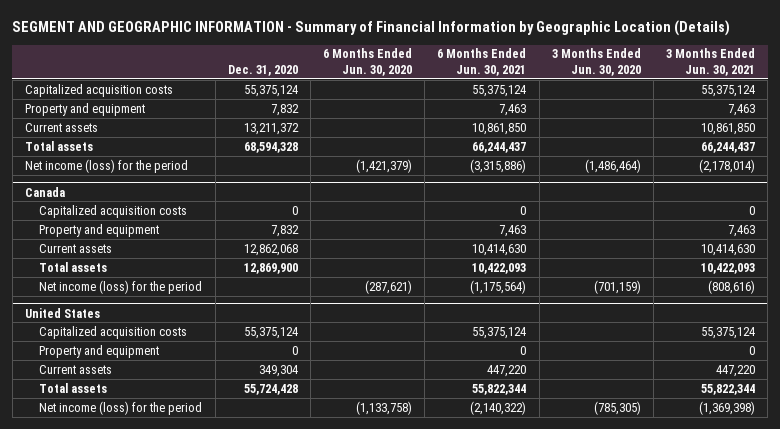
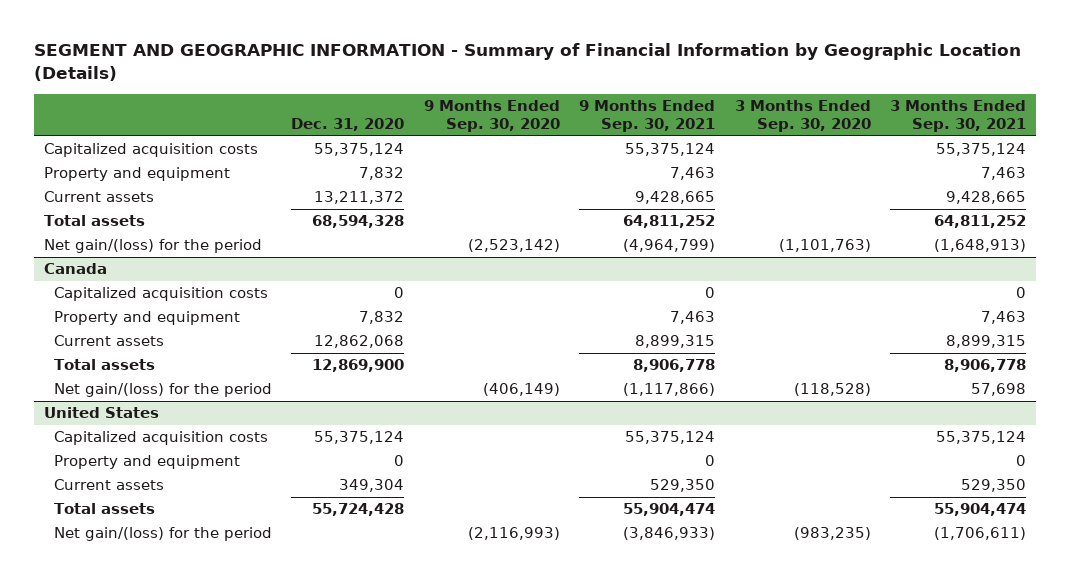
- | Dec. 31, 2020 | 6 Months Ended Jun. 30, 2020 | 6 Months Ended Jun. 30, 2021 | 3 Months Ended Jun. 30, 2020 | 3 Months Ended Jun. 30, 2021
+ | Dec. 31, 2020 | 9 Months Ended Sep. 30, 2020 | 9 Months Ended Sep. 30, 2021 | 3 Months Ended Sep. 30, 2020 | 3 Months Ended Sep. 30, 2021
- Net income (loss) for the period | | (1,421,379) | (3,315,886) | (1,486,464) | (2,178,014)
+ Net gain/(loss) for the period | | (2,523,142) | (4,964,799) | (1,101,763) | (1,648,913)
@ Canada
- Net income (loss) for the period | | (287,621) | (1,175,564) | (701,159) | (808,616)
+ Net gain/(loss) for the period | | (406,149) | (1,117,866) | (118,528) | 57,698
@ United States
- Net income (loss) for the period | | (1,133,758) | (2,140,322) | (785,305) | (1,369,398)
+ Net gain/(loss) for the period | | (2,116,993) | (3,846,933) | (983,235) | (1,706,611)

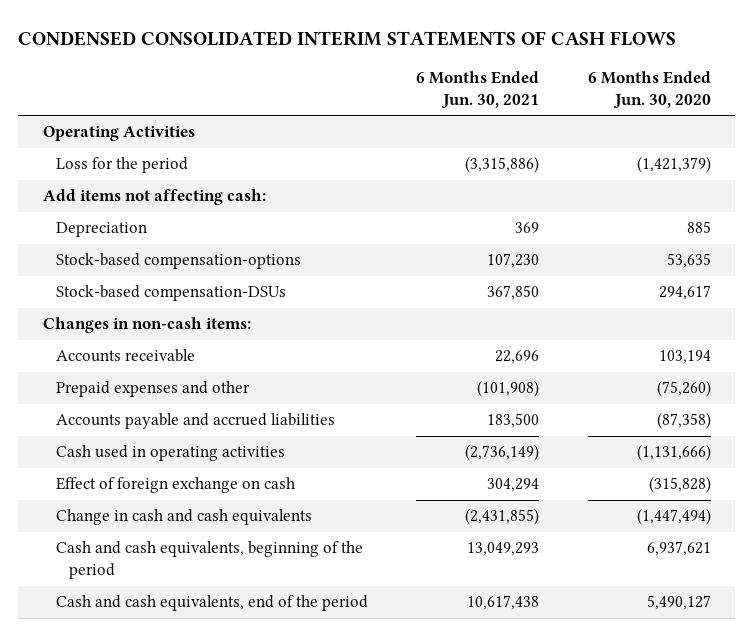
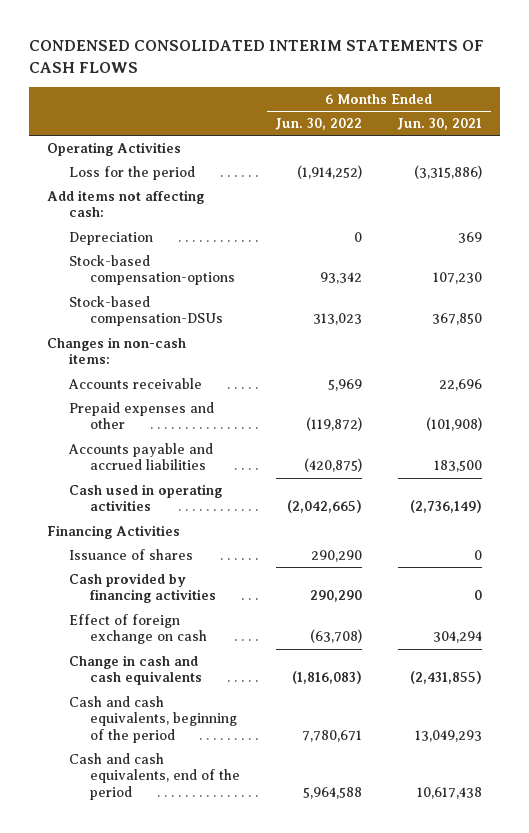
- | 6 Months Ended Jun. 30, 2021 | 6 Months Ended Jun. 30, 2020
+ | 6 Months Ended Jun. 30, 2022 | 6 Months Ended Jun. 30, 2021
+ Financing Activities
+ Issuance of shares | 290,290 | 0
+ Cash provided by financing activities | 290,290 | 0

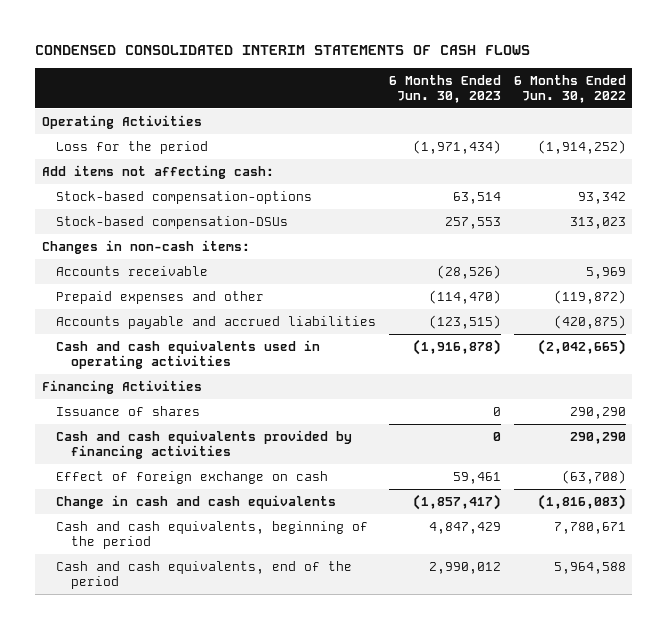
- | 6 Months Ended Jun. 30, 2022 | 6 Months Ended Jun. 30, 2021
+ | 6 Months Ended Jun. 30, 2023 | 6 Months Ended Jun. 30, 2022
- Depreciation | 0 | 369
- Cash used in operating activities | (2,042,665) | (2,736,149)
+ Cash and cash equivalents used in operating activities | (1,916,878) | (2,042,665)
- Cash provided by financing activities | 290,290 | 0
+ Cash and cash equivalents provided by financing activities | 0 | 290,290

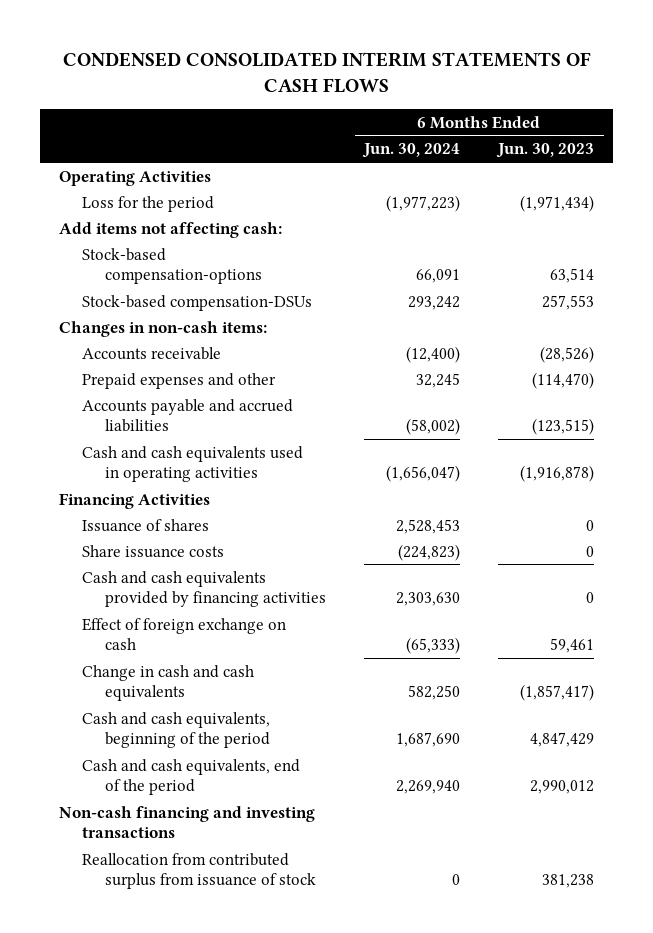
- | 6 Months Ended Jun. 30, 2023 | 6 Months Ended Jun. 30, 2022
+ | 6 Months Ended Jun. 30, 2024 | 6 Months Ended Jun. 30, 2023
+ Share issuance costs | (224,823) | 0
+ Non-cash financing and investing transactions
+ Reallocation from contributed surplus from issuance of stock | 0 | 381,238

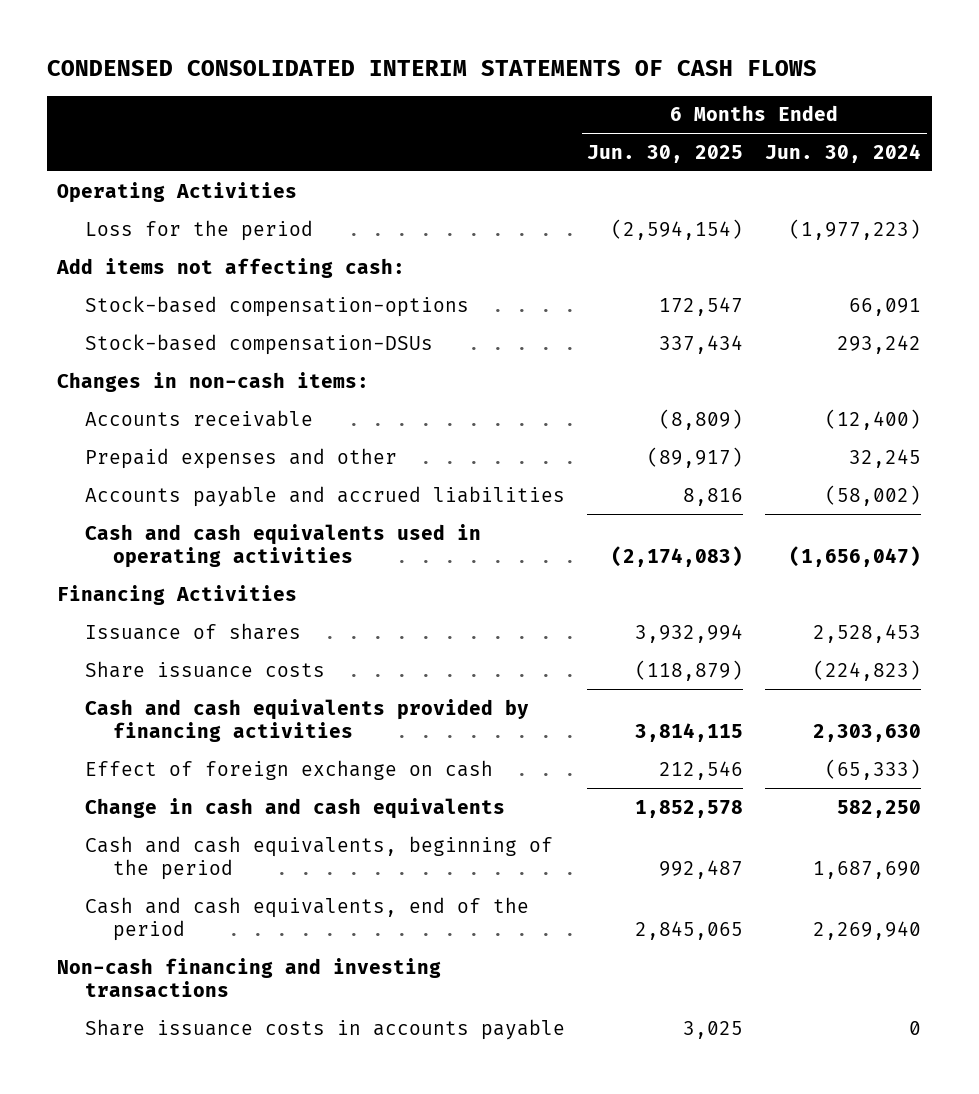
- | 6 Months Ended Jun. 30, 2024 | 6 Months Ended Jun. 30, 2023
+ | 6 Months Ended Jun. 30, 2025 | 6 Months Ended Jun. 30, 2024
- Reallocation from contributed surplus from issuance of stock | 0 | 381,238
+ Share issuance costs in accounts payable | 3,025 | 0

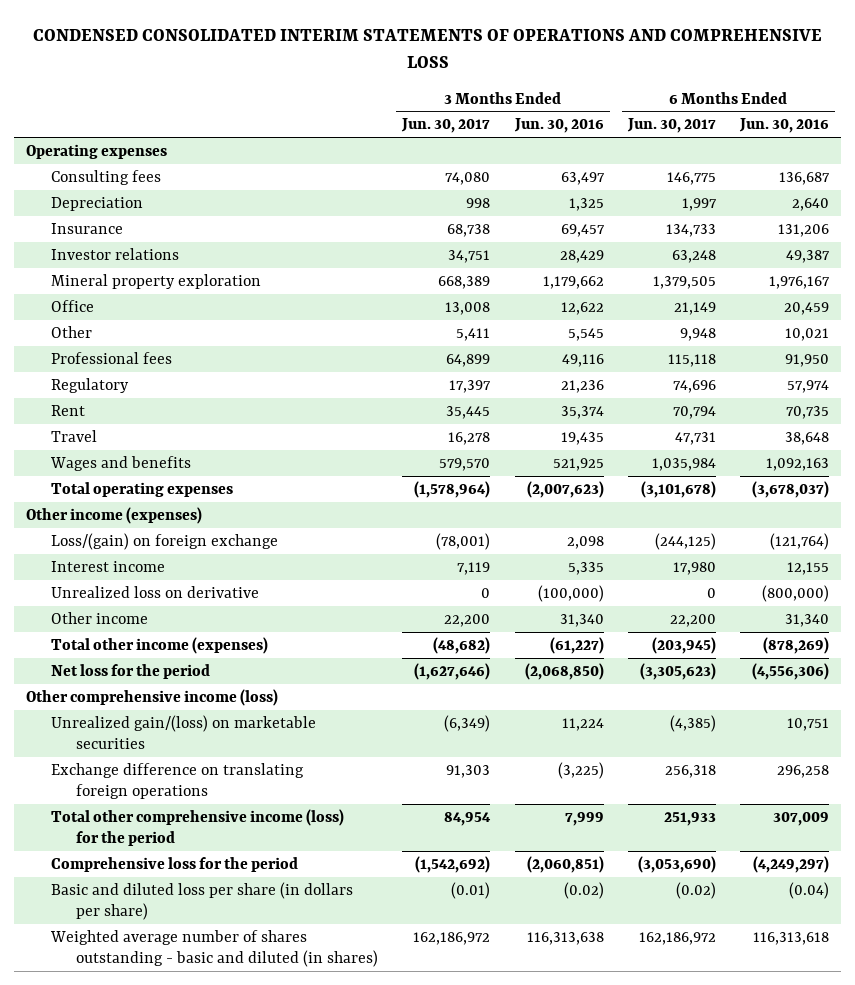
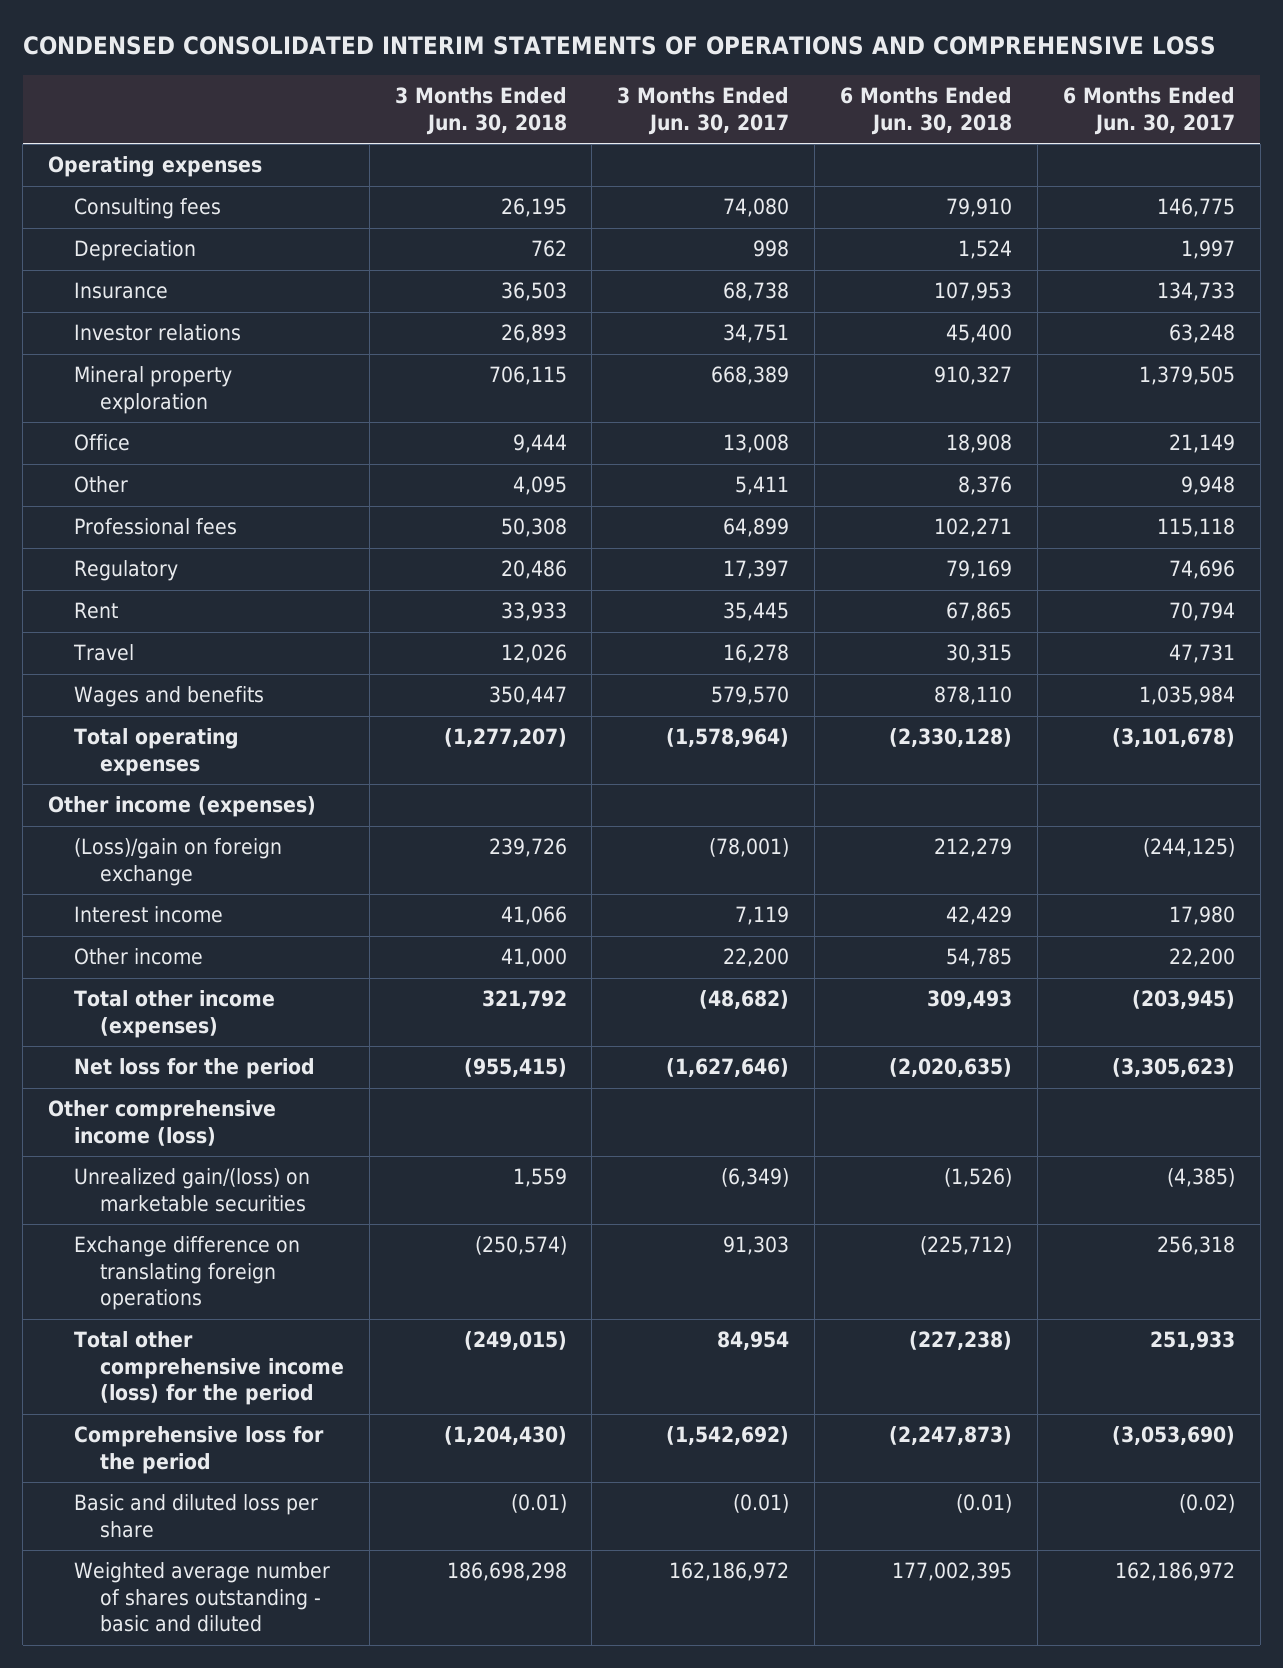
- | 3 Months Ended Jun. 30, 2017 | 3 Months Ended Jun. 30, 2016 | 6 Months Ended Jun. 30, 2017 | 6 Months Ended Jun. 30, 2016
+ | 3 Months Ended Jun. 30, 2018 | 3 Months Ended Jun. 30, 2017 | 6 Months Ended Jun. 30, 2018 | 6 Months Ended Jun. 30, 2017
- Loss/(gain) on foreign exchange | (78,001) | 2,098 | (244,125) | (121,764)
+ (Loss)/gain on foreign exchange | 239,726 | (78,001) | 212,279 | (244,125)
- Unrealized loss on derivative | 0 | (100,000) | 0 | (800,000)
- Basic and diluted loss per share (in dollars per share) | (0.01) | (0.02) | (0.02) | (0.04)
- Weighted average number of shares outstanding - basic and diluted (in shares) | 162,186,972 | 116,313,638 | 162,186,972 | 116,313,618
+ Basic and diluted loss per share | (0.01) | (0.01) | (0.01) | (0.02)
+ Weighted average number of shares outstanding - basic and diluted | 186,698,298 | 162,186,972 | 177,002,395 | 162,186,972

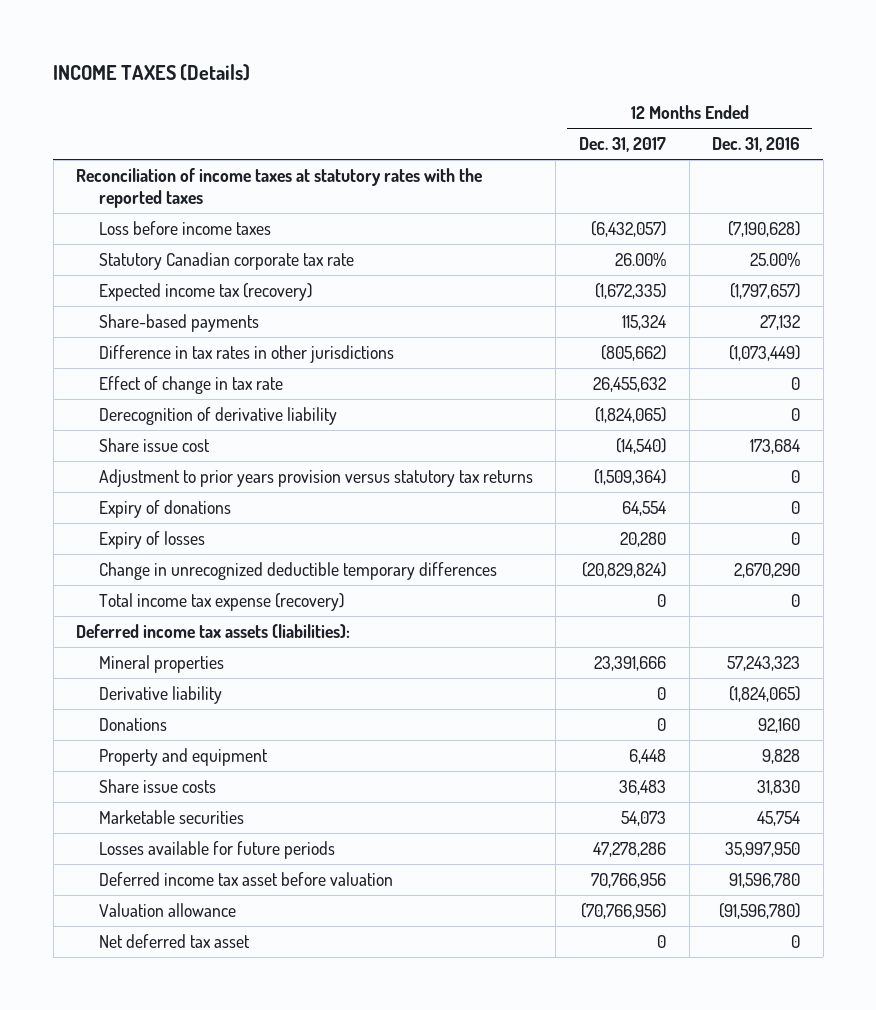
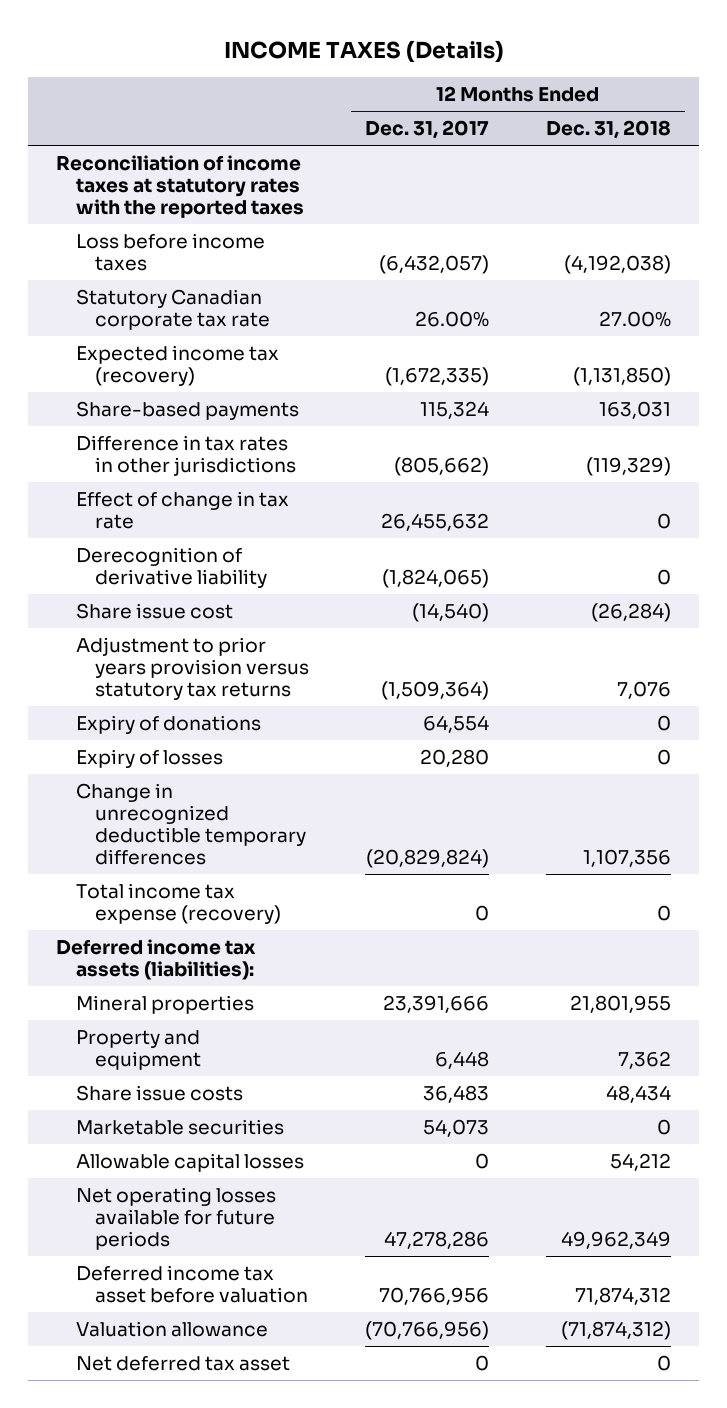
- | 12 Months Ended Dec. 31, 2017 | 12 Months Ended Dec. 31, 2016
+ | 12 Months Ended Dec. 31, 2017 | 12 Months Ended Dec. 31, 2018
- Derivative liability | 0 | (1,824,065)
- Donations | 0 | 92,160
- Losses available for future periods | 47,278,286 | 35,997,950
+ Allowable capital losses | 0 | 54,212
+ Net operating losses available for future periods | 47,278,286 | 49,962,349

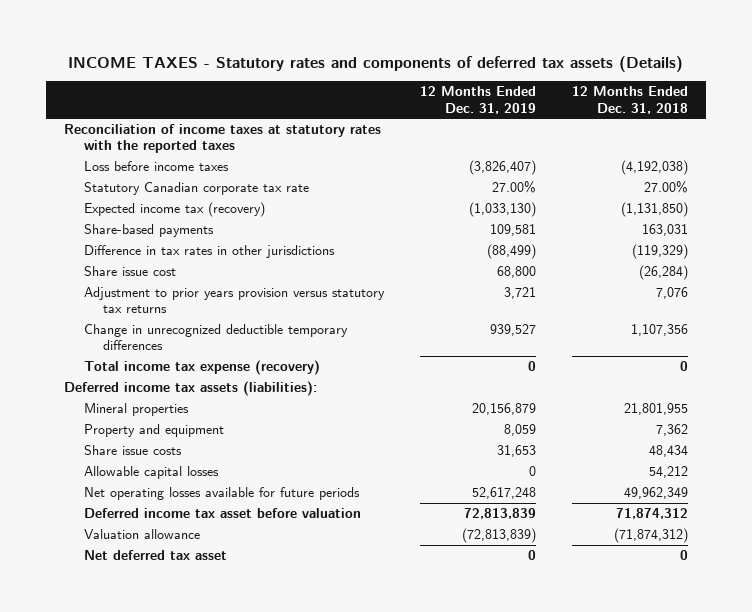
- INCOME TAXES (Details)
+ INCOME TAXES - Statutory rates and components of deferred tax assets (Details)
- | 12 Months Ended Dec. 31, 2017 | 12 Months Ended Dec. 31, 2018
+ | 12 Months Ended Dec. 31, 2019 | 12 Months Ended Dec. 31, 2018
- Effect of change in tax rate | 26,455,632 | 0
- Derecognition of derivative liability | (1,824,065) | 0
- Expiry of donations | 64,554 | 0
- Expiry of losses | 20,280 | 0
- Marketable securities | 54,073 | 0

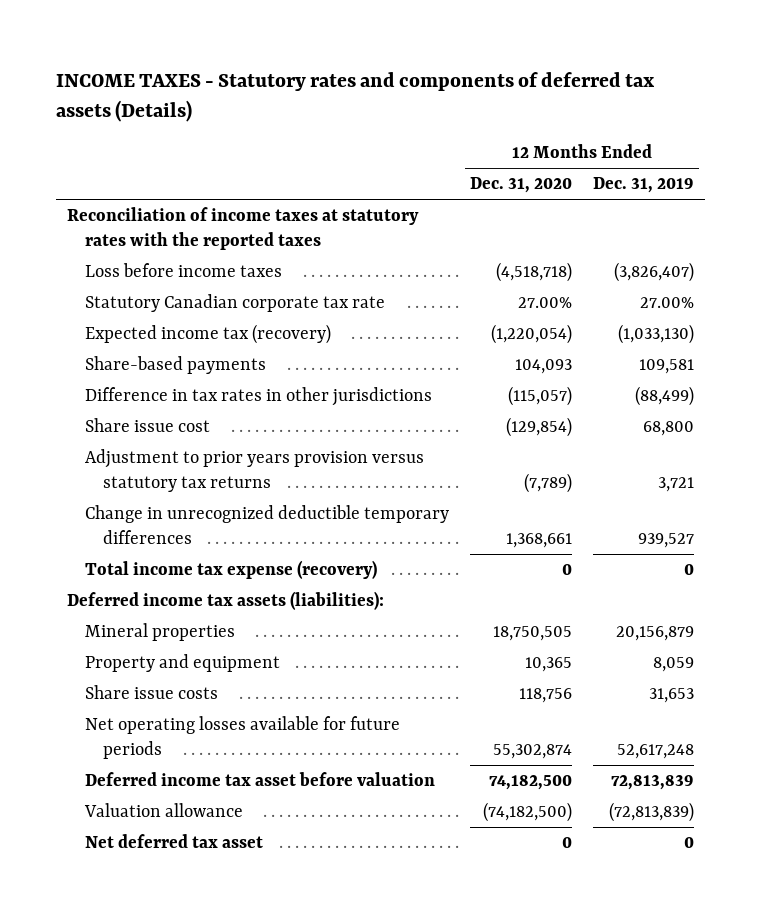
- | 12 Months Ended Dec. 31, 2019 | 12 Months Ended Dec. 31, 2018
+ | 12 Months Ended Dec. 31, 2020 | 12 Months Ended Dec. 31, 2019
- Allowable capital losses | 0 | 54,212

